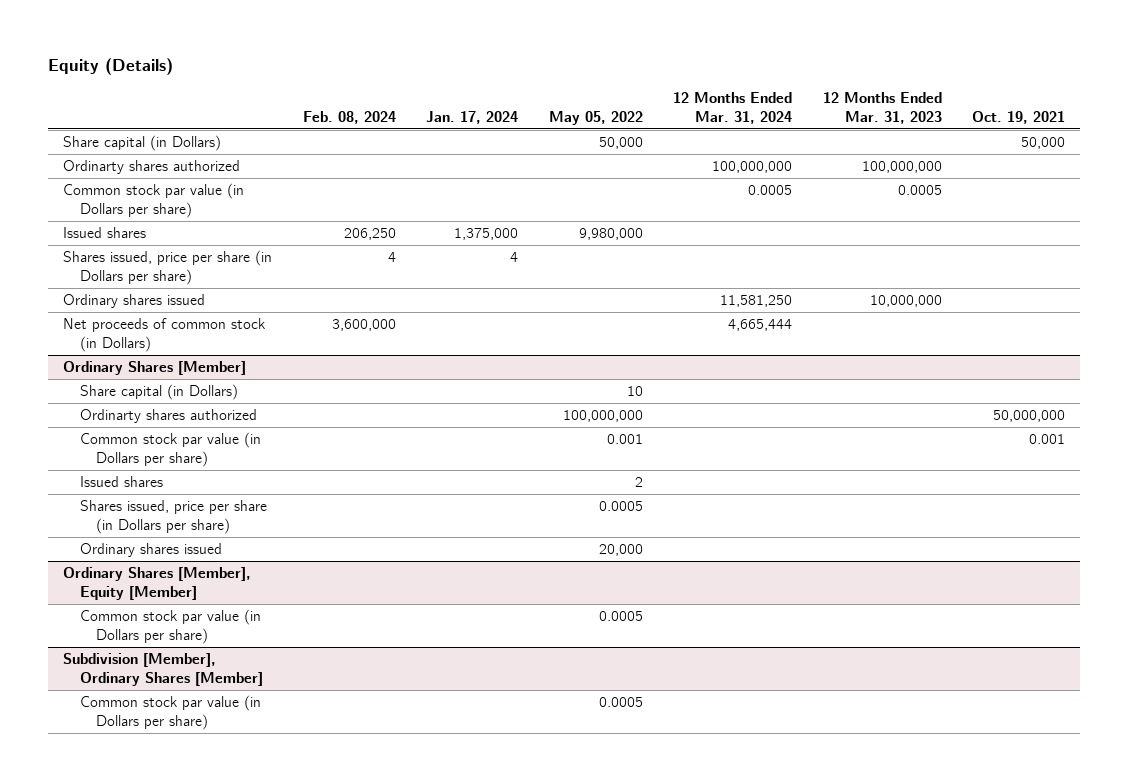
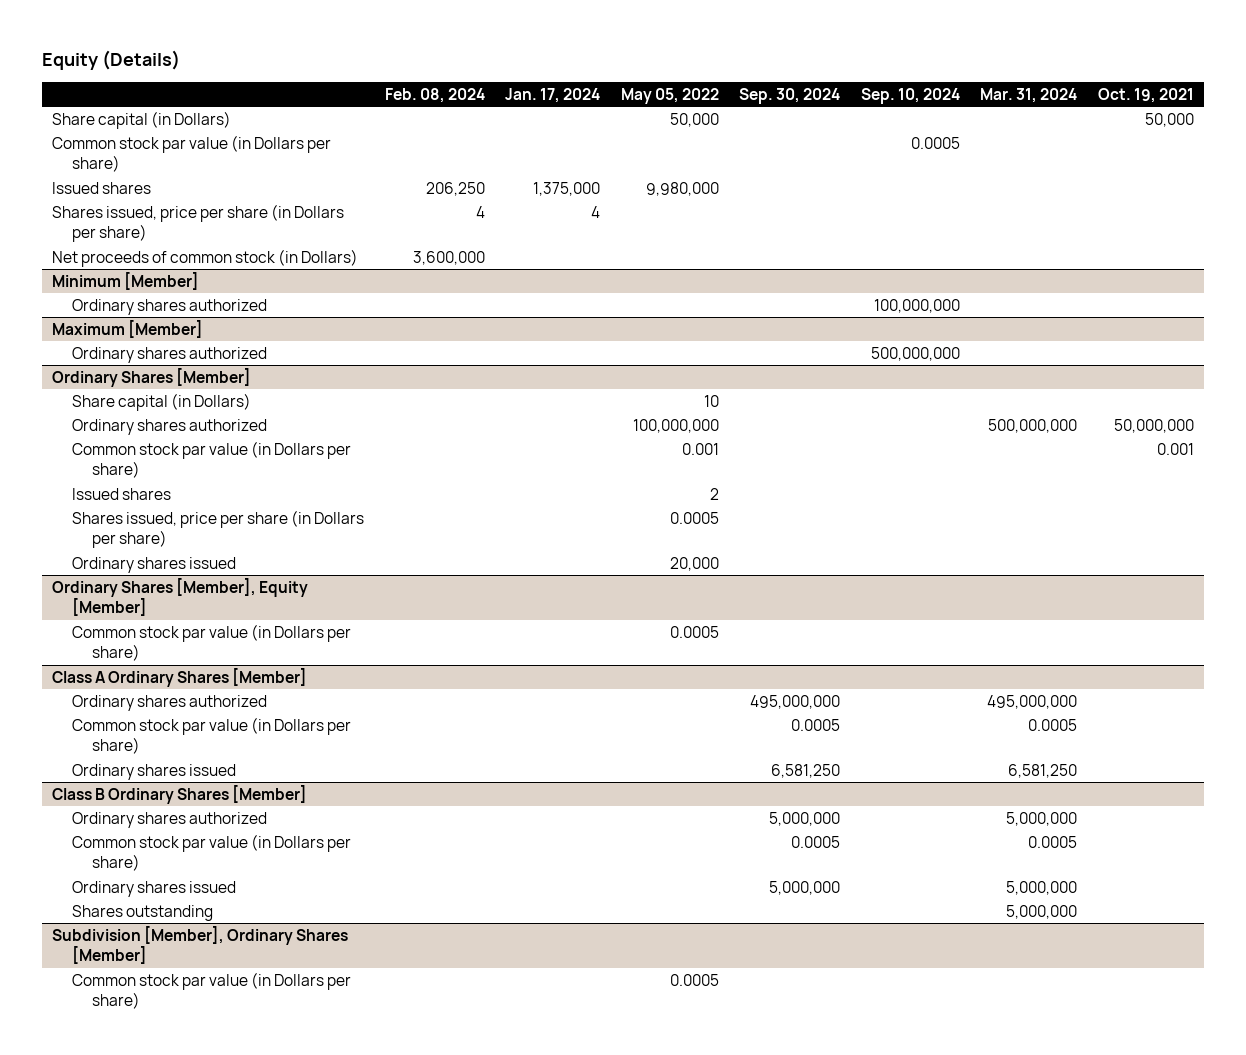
- | Feb. 08, 2024 | Jan. 17, 2024 | May 05, 2022 | 12 Months Ended Mar. 31, 2024 | 12 Months Ended Mar. 31, 2023 | Oct. 19, 2021
+ | Feb. 08, 2024 | Jan. 17, 2024 | May 05, 2022 | Sep. 30, 2024 | Sep. 10, 2024 | Mar. 31, 2024 | Oct. 19, 2021
- Ordinarty shares authorized | | | | 100,000,000 | 100,000,000 |
- Ordinary shares issued | | | | 11,581,250 | 10,000,000 |
+ Minimum [Member]
+ Ordinary shares authorized | | | | | 100,000,000 | |
+ Maximum [Member]
+ Ordinary shares authorized | | | | | 500,000,000 | |
@ Ordinary Shares [Member]
- Ordinarty shares authorized | | | 100,000,000 | | | 50,000,000
+ Ordinary shares authorized | | | 100,000,000 | | | 500,000,000 | 50,000,000
+ Class A Ordinary Shares [Member]
+ Ordinary shares authorized | | | | 495,000,000 | | 495,000,000 |
+ Common stock par value (in Dollars per share) | | | | 0.0005 | | 0.0005 |
+ Ordinary shares issued | | | | 6,581,250 | | 6,581,250 |
+ Class B Ordinary Shares [Member]
+ Ordinary shares authorized | | | | 5,000,000 | | 5,000,000 |
+ Common stock par value (in Dollars per share) | | | | 0.0005 | | 0.0005 |
+ Ordinary shares issued | | | | 5,000,000 | | 5,000,000 |
+ Shares outstanding | | | | | | 5,000,000 |

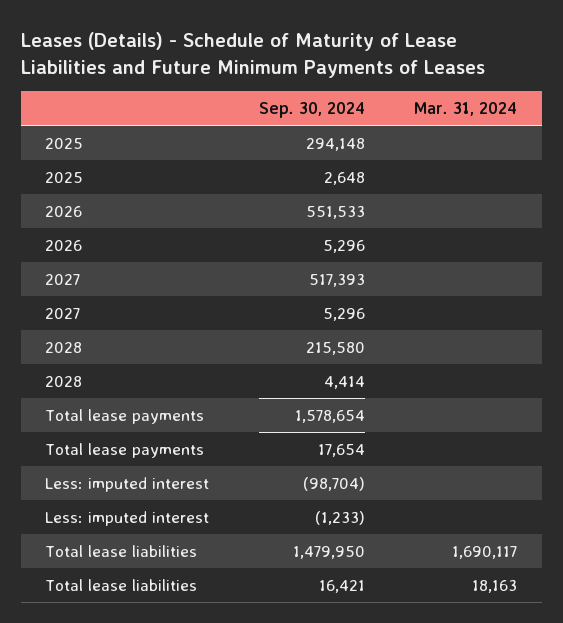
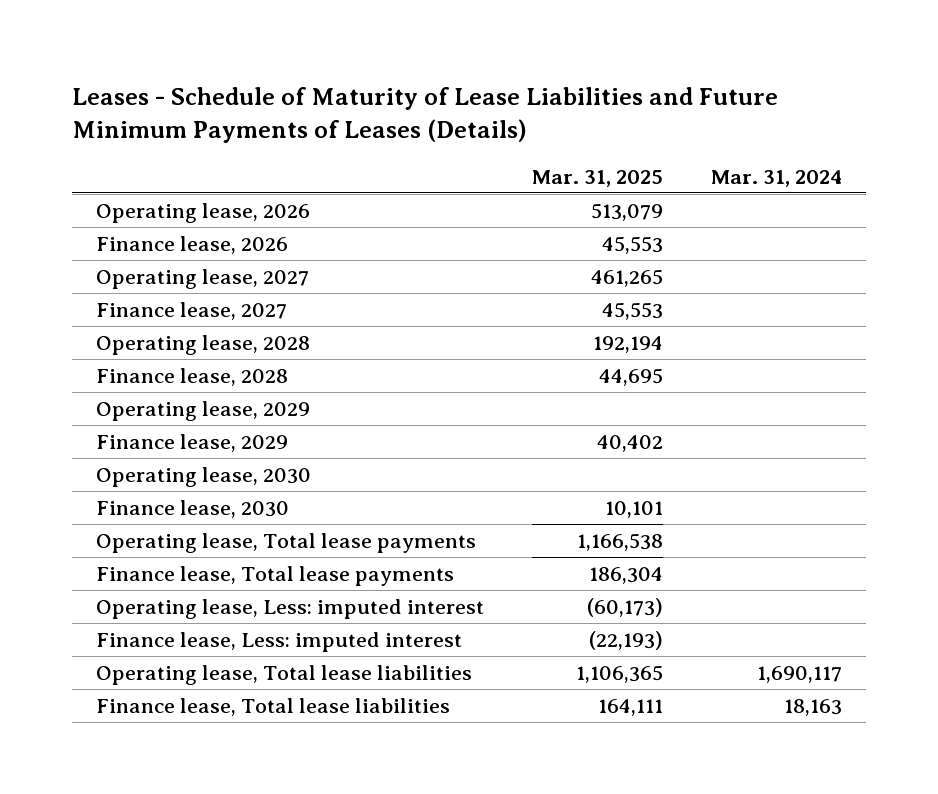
- Leases (Details) - Schedule of Maturity of Lease Liabilities and Future Minimum Payments of Leases
+ Leases - Schedule of Maturity of Lease Liabilities and Future Minimum Payments of Leases (Details)
- | Sep. 30, 2024 | Mar. 31, 2024
+ | Mar. 31, 2025 | Mar. 31, 2024
- 2025 | 294,148 |
- 2025 | 2,648 |
- 2026 | 551,533 |
- 2026 | 5,296 |
- 2027 | 517,393 |
- 2027 | 5,296 |
- 2028 | 215,580 |
- 2028 | 4,414 |
- Total lease payments | 1,578,654 |
- Total lease payments | 17,654 |
- Less: imputed interest | (98,704) |
- Less: imputed interest | (1,233) |
- Total lease liabilities | 1,479,950 | 1,690,117
- Total lease liabilities | 16,421 | 18,163
+ Operating lease, 2026 | 513,079 |
+ Finance lease, 2026 | 45,553 |
+ Operating lease, 2027 | 461,265 |
+ Finance lease, 2027 | 45,553 |
+ Operating lease, 2028 | 192,194 |
+ Finance lease, 2028 | 44,695 |
+ Operating lease, 2029
+ Finance lease, 2029 | 40,402 |
+ Operating lease, 2030
+ Finance lease, 2030 | 10,101 |
+ Operating lease, Total lease payments | 1,166,538 |
+ Finance lease, Total lease payments | 186,304 |
+ Operating lease, Less: imputed interest | (60,173) |
+ Finance lease, Less: imputed interest | (22,193) |
+ Operating lease, Total lease liabilities | 1,106,365 | 1,690,117
+ Finance lease, Total lease liabilities | 164,111 | 18,163

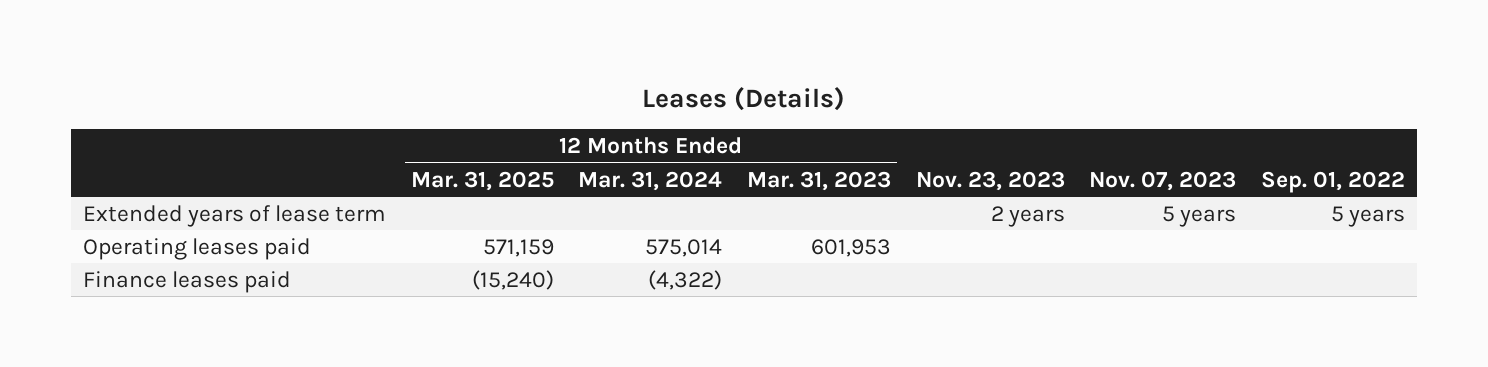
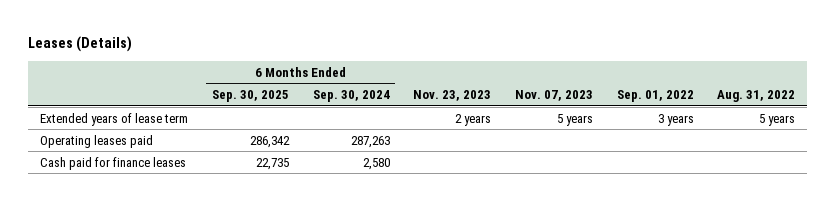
- | 12 Months Ended Mar. 31, 2025 | 12 Months Ended Mar. 31, 2024 | 12 Months Ended Mar. 31, 2023 | Nov. 23, 2023 | Nov. 07, 2023 | Sep. 01, 2022
+ | 6 Months Ended Sep. 30, 2025 | 6 Months Ended Sep. 30, 2024 | Nov. 23, 2023 | Nov. 07, 2023 | Sep. 01, 2022 | Aug. 31, 2022
- Extended years of lease term | | | | 2 years | 5 years | 5 years
+ Extended years of lease term | | | 2 years | 5 years | 3 years | 5 years
- Finance leases paid | (15,240) | (4,322) | | | |
+ Cash paid for finance leases | 22,735 | 2,580 | | | |

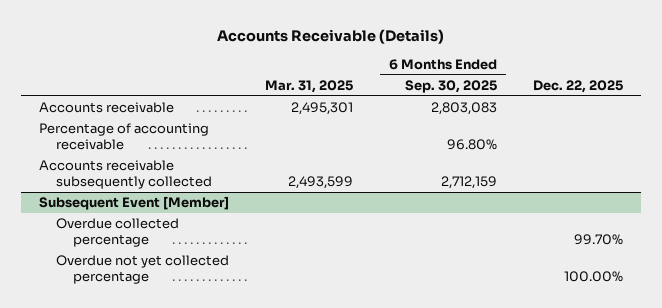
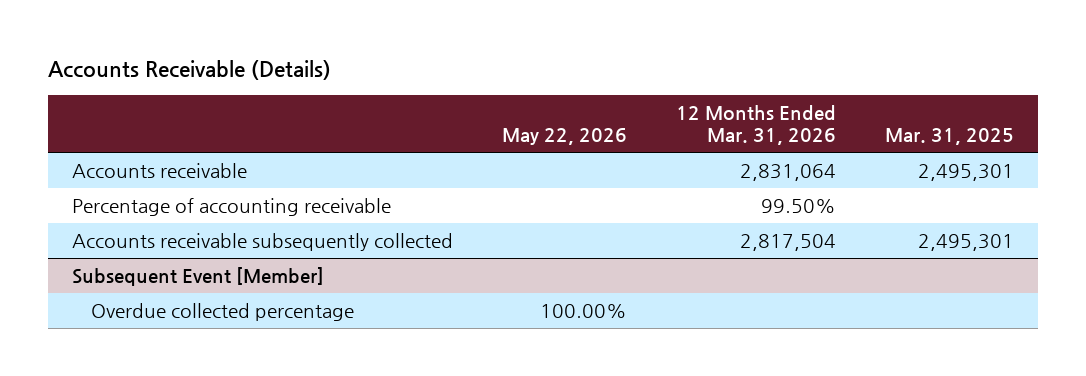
- | Mar. 31, 2025 | 6 Months Ended Sep. 30, 2025 | Dec. 22, 2025
+ | May 22, 2026 | 12 Months Ended Mar. 31, 2026 | Mar. 31, 2025
- Accounts receivable subsequently collected | 2,493,599 | 2,712,159 |
+ Accounts receivable subsequently collected | | 2,817,504 | 2,495,301
@ Subsequent Event [Member]
- Overdue not yet collected percentage | | | 100.00%

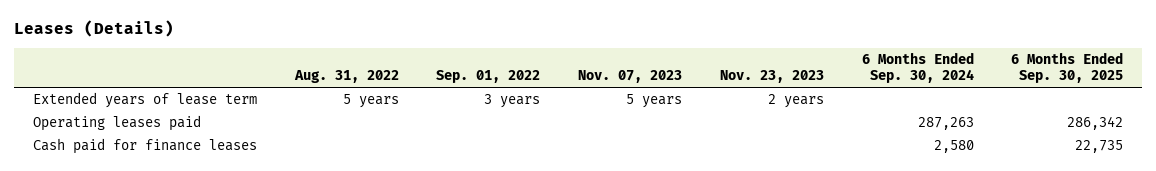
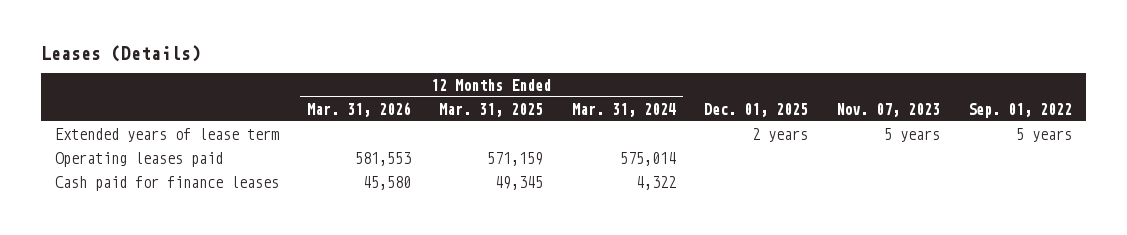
- | Aug. 31, 2022 | Sep. 01, 2022 | Nov. 07, 2023 | Nov. 23, 2023 | 6 Months Ended Sep. 30, 2024 | 6 Months Ended Sep. 30, 2025
+ | 12 Months Ended Mar. 31, 2026 | 12 Months Ended Mar. 31, 2025 | 12 Months Ended Mar. 31, 2024 | Dec. 01, 2025 | Nov. 07, 2023 | Sep. 01, 2022
- Extended years of lease term | 5 years | 3 years | 5 years | 2 years | |
+ Extended years of lease term | | | | 2 years | 5 years | 5 years

